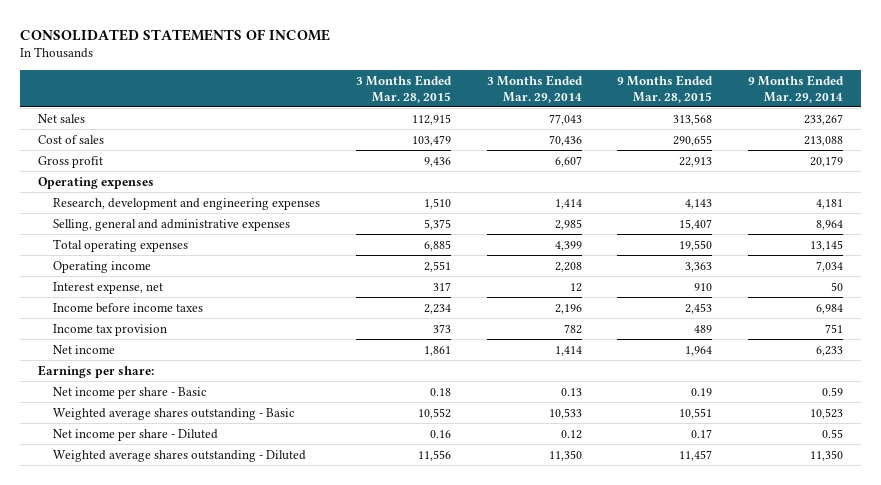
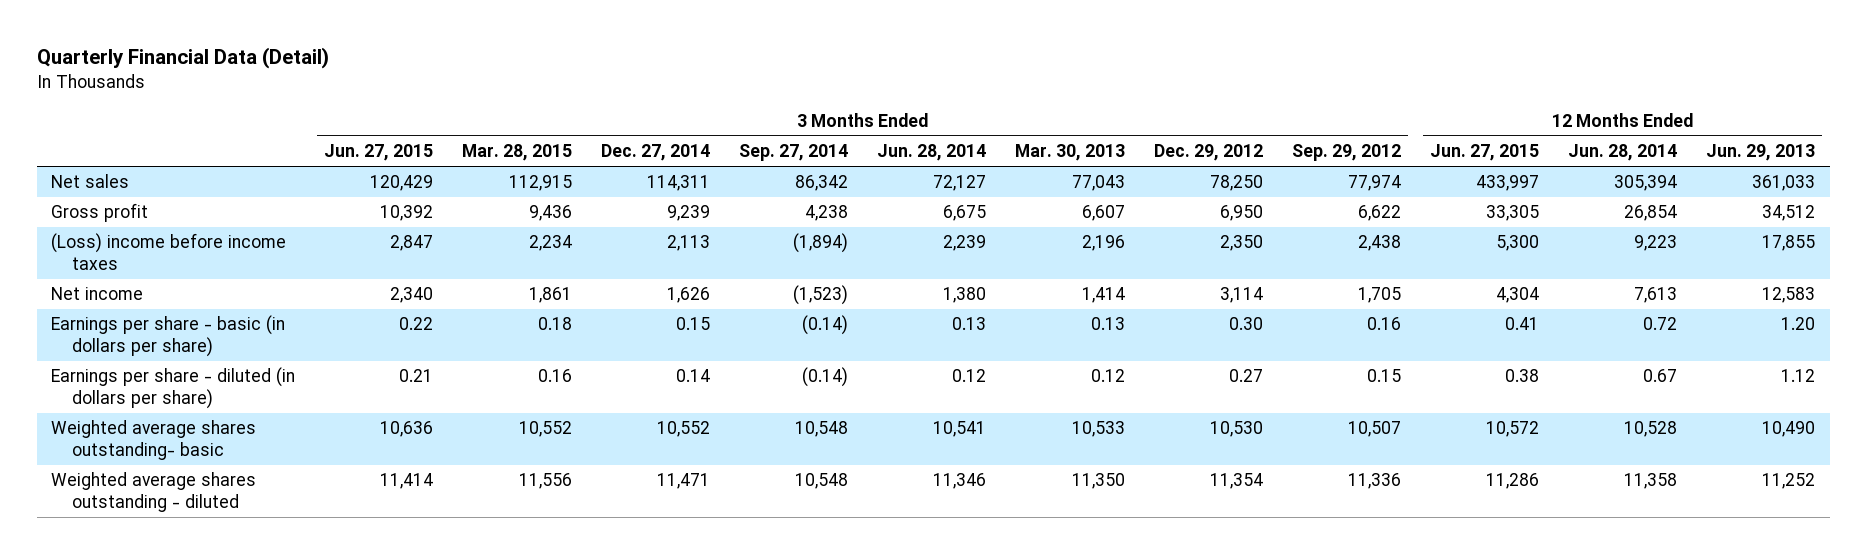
- CONSOLIDATED STATEMENTS OF INCOME
+ Quarterly Financial Data (Detail)
- | 3 Months Ended Mar. 28, 2015 | 3 Months Ended Mar. 29, 2014 | 9 Months Ended Mar. 28, 2015 | 9 Months Ended Mar. 29, 2014
+ | 3 Months Ended Jun. 27, 2015 | 3 Months Ended Mar. 28, 2015 | 3 Months Ended Dec. 27, 2014 | 3 Months Ended Sep. 27, 2014 | 3 Months Ended Jun. 28, 2014 | 3 Months Ended Mar. 30, 2013 | 3 Months Ended Dec. 29, 2012 | 3 Months Ended Sep. 29, 2012 | 12 Months Ended Jun. 27, 2015 | 12 Months Ended Jun. 28, 2014 | 12 Months Ended Jun. 29, 2013
- Cost of sales | 103,479 | 70,436 | 290,655 | 213,088
- Operating expenses
- Research, development and engineering expenses | 1,510 | 1,414 | 4,143 | 4,181
- Selling, general and administrative expenses | 5,375 | 2,985 | 15,407 | 8,964
- Total operating expenses | 6,885 | 4,399 | 19,550 | 13,145
- Operating income | 2,551 | 2,208 | 3,363 | 7,034
- Interest expense, net | 317 | 12 | 910 | 50
- Income before income taxes | 2,234 | 2,196 | 2,453 | 6,984
- Income tax provision | 373 | 782 | 489 | 751
+ (Loss) income before income taxes | 2,847 | 2,234 | 2,113 | (1,894) | 2,239 | 2,196 | 2,350 | 2,438 | 5,300 | 9,223 | 17,855
- Earnings per share:
- Net income per share - Basic | 0.18 | 0.13 | 0.19 | 0.59
- Weighted average shares outstanding - Basic | 10,552 | 10,533 | 10,551 | 10,523
- Net income per share - Diluted | 0.16 | 0.12 | 0.17 | 0.55
- Weighted average shares outstanding - Diluted | 11,556 | 11,350 | 11,457 | 11,350
+ Earnings per share - basic (in dollars per share) | 0.22 | 0.18 | 0.15 | (0.14) | 0.13 | 0.13 | 0.30 | 0.16 | 0.41 | 0.72 | 1.20
+ Earnings per share - diluted (in dollars per share) | 0.21 | 0.16 | 0.14 | (0.14) | 0.12 | 0.12 | 0.27 | 0.15 | 0.38 | 0.67 | 1.12
+ Weighted average shares outstanding- basic | 10,636 | 10,552 | 10,552 | 10,548 | 10,541 | 10,533 | 10,530 | 10,507 | 10,572 | 10,528 | 10,490
+ Weighted average shares outstanding - diluted | 11,414 | 11,556 | 11,471 | 10,548 | 11,346 | 11,350 | 11,354 | 11,336 | 11,286 | 11,358 | 11,252

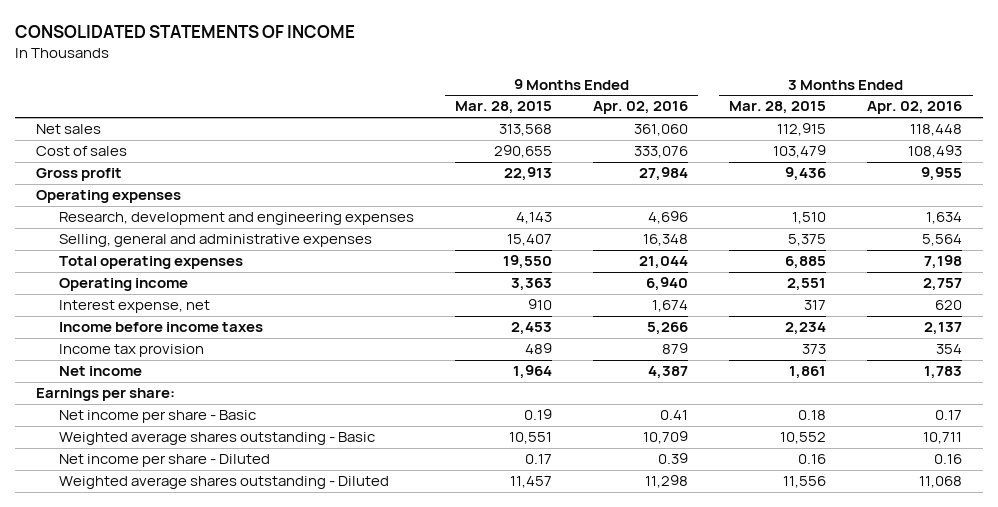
- Quarterly Financial Data (Detail)
+ CONSOLIDATED STATEMENTS OF INCOME
- | 3 Months Ended Jun. 27, 2015 | 3 Months Ended Mar. 28, 2015 | 3 Months Ended Dec. 27, 2014 | 3 Months Ended Sep. 27, 2014 | 3 Months Ended Jun. 28, 2014 | 3 Months Ended Mar. 30, 2013 | 3 Months Ended Dec. 29, 2012 | 3 Months Ended Sep. 29, 2012 | 12 Months Ended Jun. 27, 2015 | 12 Months Ended Jun. 28, 2014 | 12 Months Ended Jun. 29, 2013
+ | 9 Months Ended Mar. 28, 2015 | 9 Months Ended Apr. 02, 2016 | 3 Months Ended Mar. 28, 2015 | 3 Months Ended Apr. 02, 2016
+ Cost of sales | 290,655 | 333,076 | 103,479 | 108,493
- (Loss) income before income taxes | 2,847 | 2,234 | 2,113 | (1,894) | 2,239 | 2,196 | 2,350 | 2,438 | 5,300 | 9,223 | 17,855
+ Operating expenses
+ Research, development and engineering expenses | 4,143 | 4,696 | 1,510 | 1,634
+ Selling, general and administrative expenses | 15,407 | 16,348 | 5,375 | 5,564
+ Total operating expenses | 19,550 | 21,044 | 6,885 | 7,198
+ Operating income | 3,363 | 6,940 | 2,551 | 2,757
+ Interest expense, net | 910 | 1,674 | 317 | 620
+ Income before income taxes | 2,453 | 5,266 | 2,234 | 2,137
+ Income tax provision | 489 | 879 | 373 | 354
- Earnings per share - basic (in dollars per share) | 0.22 | 0.18 | 0.15 | (0.14) | 0.13 | 0.13 | 0.30 | 0.16 | 0.41 | 0.72 | 1.20
- Earnings per share - diluted (in dollars per share) | 0.21 | 0.16 | 0.14 | (0.14) | 0.12 | 0.12 | 0.27 | 0.15 | 0.38 | 0.67 | 1.12
- Weighted average shares outstanding- basic | 10,636 | 10,552 | 10,552 | 10,548 | 10,541 | 10,533 | 10,530 | 10,507 | 10,572 | 10,528 | 10,490
- Weighted average shares outstanding - diluted | 11,414 | 11,556 | 11,471 | 10,548 | 11,346 | 11,350 | 11,354 | 11,336 | 11,286 | 11,358 | 11,252
+ Earnings per share:
+ Net income per share - Basic | 0.19 | 0.41 | 0.18 | 0.17
+ Weighted average shares outstanding - Basic | 10,551 | 10,709 | 10,552 | 10,711
+ Net income per share - Diluted | 0.17 | 0.39 | 0.16 | 0.16
+ Weighted average shares outstanding - Diluted | 11,457 | 11,298 | 11,556 | 11,068

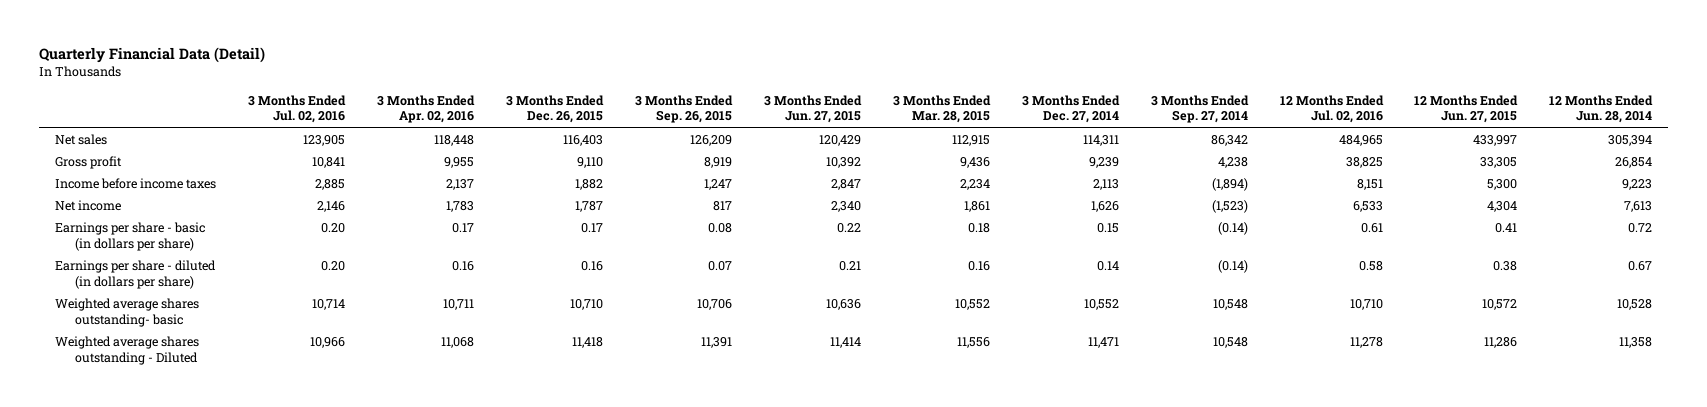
- CONSOLIDATED STATEMENTS OF INCOME
+ Quarterly Financial Data (Detail)
- | 9 Months Ended Mar. 28, 2015 | 9 Months Ended Apr. 02, 2016 | 3 Months Ended Mar. 28, 2015 | 3 Months Ended Apr. 02, 2016
+ | 3 Months Ended Jul. 02, 2016 | 3 Months Ended Apr. 02, 2016 | 3 Months Ended Dec. 26, 2015 | 3 Months Ended Sep. 26, 2015 | 3 Months Ended Jun. 27, 2015 | 3 Months Ended Mar. 28, 2015 | 3 Months Ended Dec. 27, 2014 | 3 Months Ended Sep. 27, 2014 | 12 Months Ended Jul. 02, 2016 | 12 Months Ended Jun. 27, 2015 | 12 Months Ended Jun. 28, 2014
- Cost of sales | 290,655 | 333,076 | 103,479 | 108,493
- Operating expenses
- Research, development and engineering expenses | 4,143 | 4,696 | 1,510 | 1,634
- Selling, general and administrative expenses | 15,407 | 16,348 | 5,375 | 5,564
- Total operating expenses | 19,550 | 21,044 | 6,885 | 7,198
- Operating income | 3,363 | 6,940 | 2,551 | 2,757
- Interest expense, net | 910 | 1,674 | 317 | 620
- Income tax provision | 489 | 879 | 373 | 354
- Earnings per share:
- Net income per share - Basic | 0.19 | 0.41 | 0.18 | 0.17
- Weighted average shares outstanding - Basic | 10,551 | 10,709 | 10,552 | 10,711
- Net income per share - Diluted | 0.17 | 0.39 | 0.16 | 0.16
+ Earnings per share - basic (in dollars per share) | 0.20 | 0.17 | 0.17 | 0.08 | 0.22 | 0.18 | 0.15 | (0.14) | 0.61 | 0.41 | 0.72
+ Earnings per share - diluted (in dollars per share) | 0.20 | 0.16 | 0.16 | 0.07 | 0.21 | 0.16 | 0.14 | (0.14) | 0.58 | 0.38 | 0.67
+ Weighted average shares outstanding- basic | 10,714 | 10,711 | 10,710 | 10,706 | 10,636 | 10,552 | 10,552 | 10,548 | 10,710 | 10,572 | 10,528

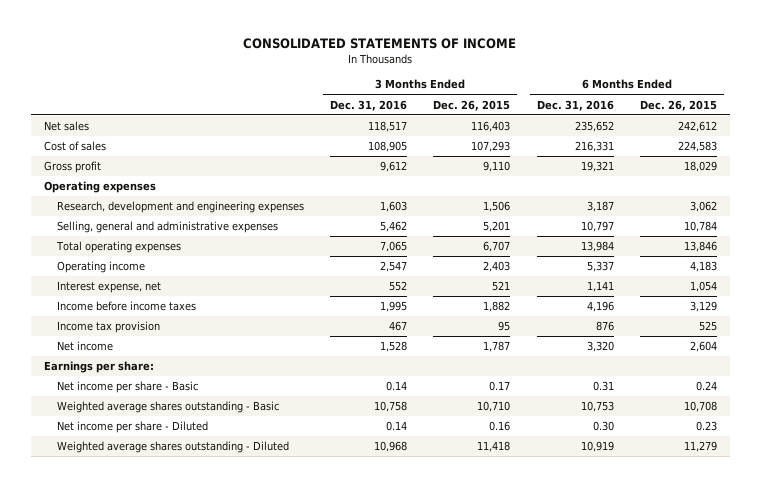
- Quarterly Financial Data (Detail)
+ CONSOLIDATED STATEMENTS OF INCOME
- | 3 Months Ended Jul. 02, 2016 | 3 Months Ended Apr. 02, 2016 | 3 Months Ended Dec. 26, 2015 | 3 Months Ended Sep. 26, 2015 | 3 Months Ended Jun. 27, 2015 | 3 Months Ended Mar. 28, 2015 | 3 Months Ended Dec. 27, 2014 | 3 Months Ended Sep. 27, 2014 | 12 Months Ended Jul. 02, 2016 | 12 Months Ended Jun. 27, 2015 | 12 Months Ended Jun. 28, 2014
+ | 3 Months Ended Dec. 31, 2016 | 3 Months Ended Dec. 26, 2015 | 6 Months Ended Dec. 31, 2016 | 6 Months Ended Dec. 26, 2015
+ Cost of sales | 108,905 | 107,293 | 216,331 | 224,583
+ Operating expenses
+ Research, development and engineering expenses | 1,603 | 1,506 | 3,187 | 3,062
+ Selling, general and administrative expenses | 5,462 | 5,201 | 10,797 | 10,784
+ Total operating expenses | 7,065 | 6,707 | 13,984 | 13,846
+ Operating income | 2,547 | 2,403 | 5,337 | 4,183
+ Interest expense, net | 552 | 521 | 1,141 | 1,054
+ Income tax provision | 467 | 95 | 876 | 525
- Earnings per share - basic (in dollars per share) | 0.20 | 0.17 | 0.17 | 0.08 | 0.22 | 0.18 | 0.15 | (0.14) | 0.61 | 0.41 | 0.72
- Earnings per share - diluted (in dollars per share) | 0.20 | 0.16 | 0.16 | 0.07 | 0.21 | 0.16 | 0.14 | (0.14) | 0.58 | 0.38 | 0.67
- Weighted average shares outstanding- basic | 10,714 | 10,711 | 10,710 | 10,706 | 10,636 | 10,552 | 10,552 | 10,548 | 10,710 | 10,572 | 10,528
+ Earnings per share:
+ Net income per share - Basic | 0.14 | 0.17 | 0.31 | 0.24
+ Weighted average shares outstanding - Basic | 10,758 | 10,710 | 10,753 | 10,708
+ Net income per share - Diluted | 0.14 | 0.16 | 0.30 | 0.23

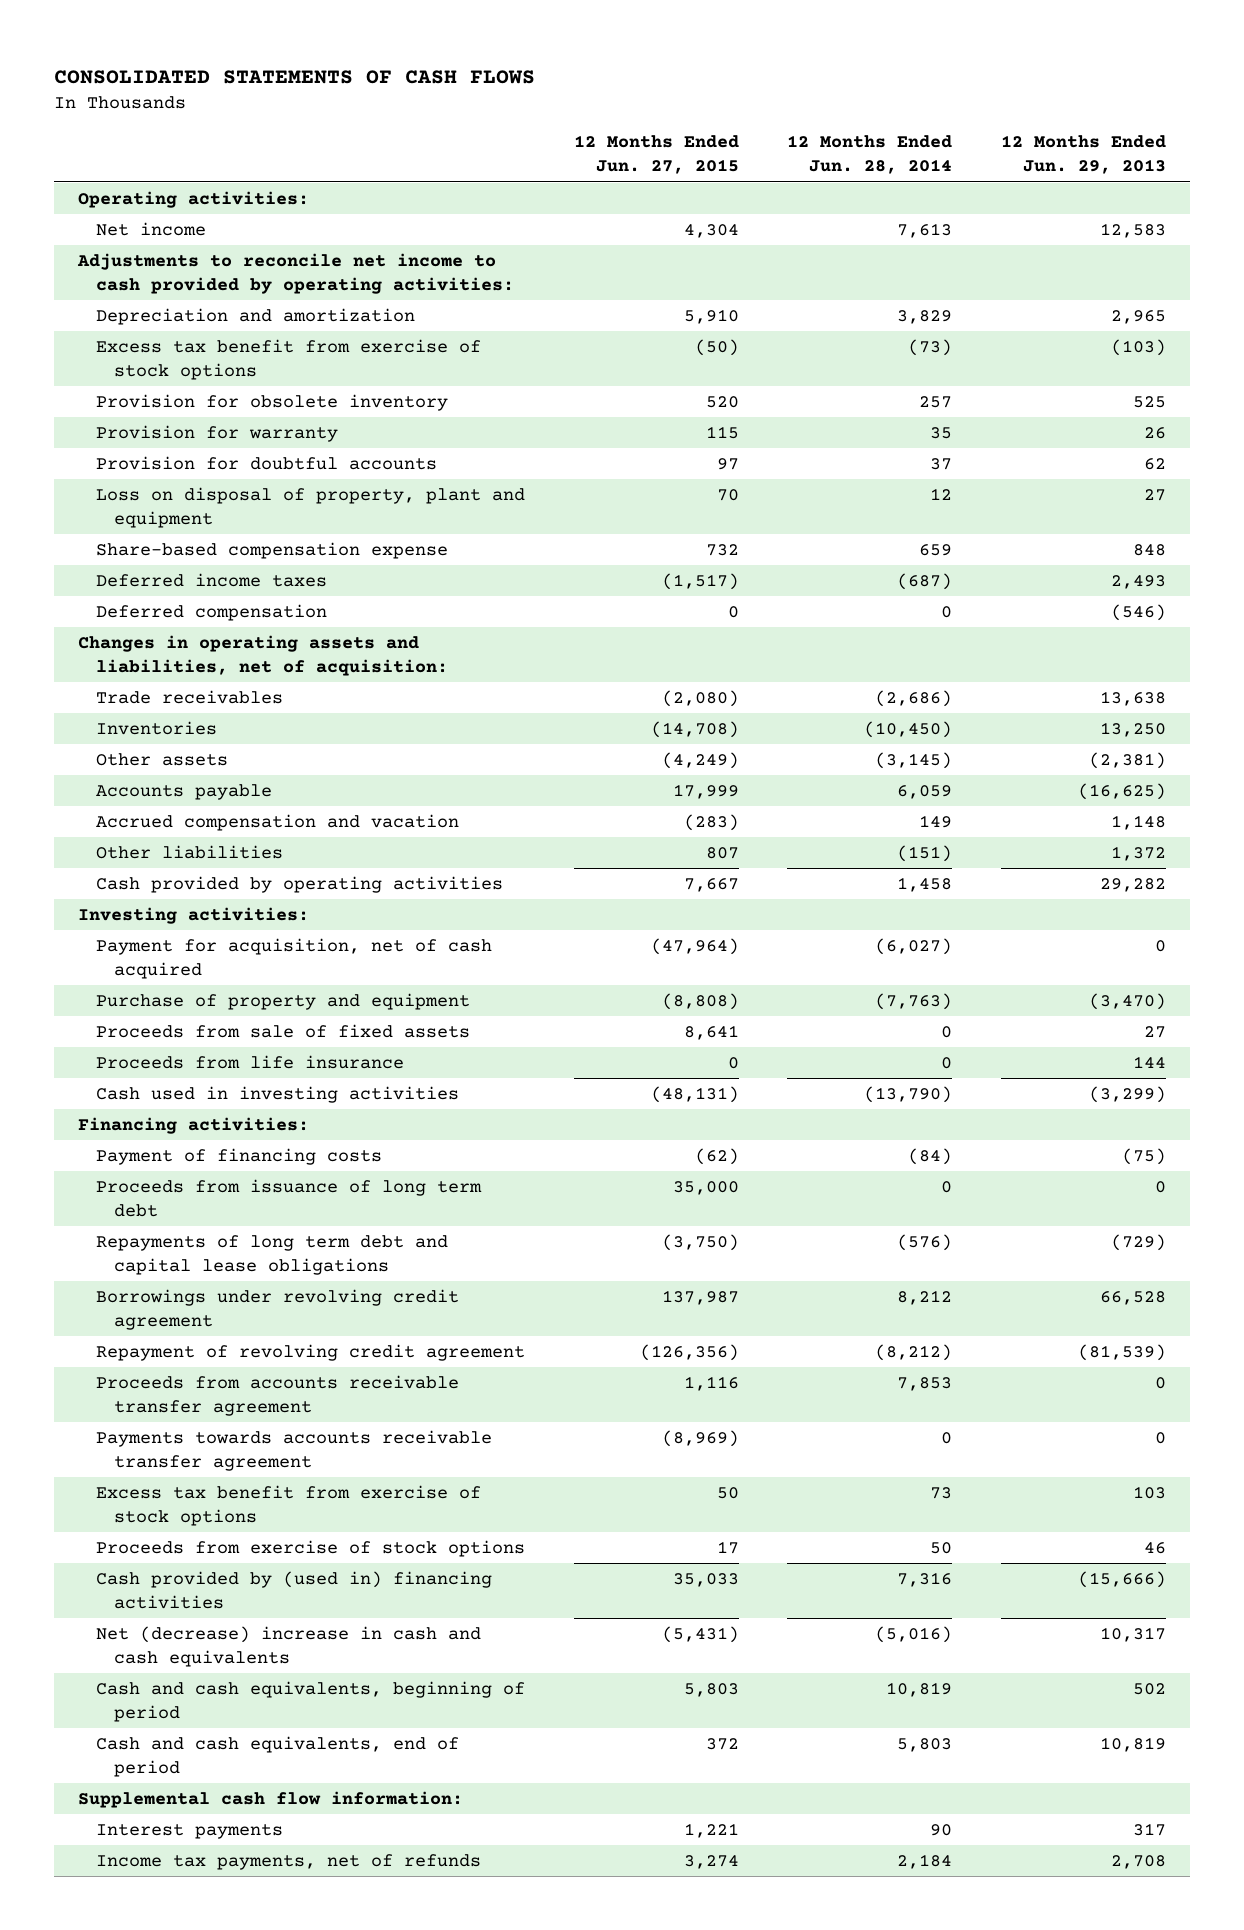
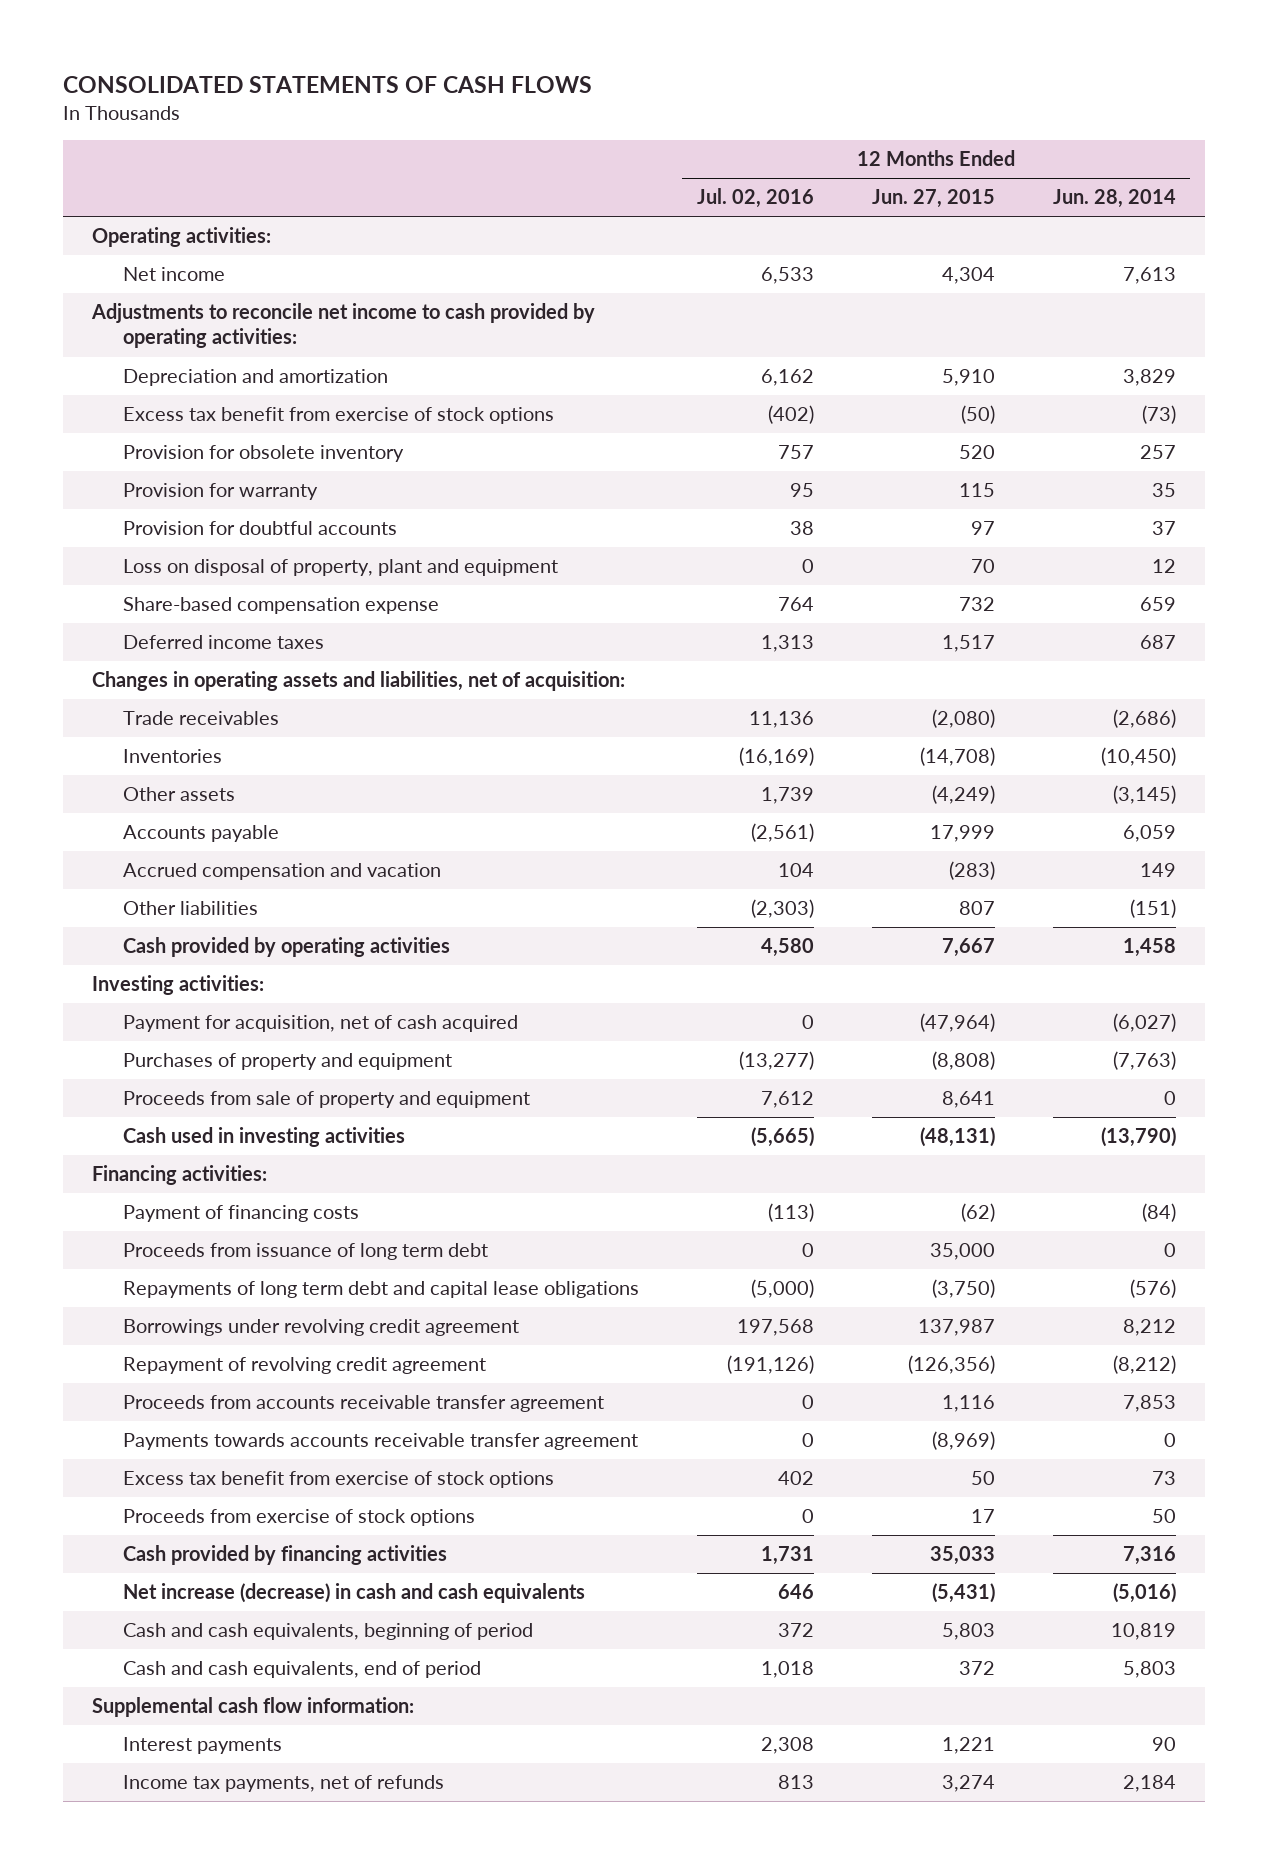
- | 12 Months Ended Jun. 27, 2015 | 12 Months Ended Jun. 28, 2014 | 12 Months Ended Jun. 29, 2013
+ | 12 Months Ended Jul. 02, 2016 | 12 Months Ended Jun. 27, 2015 | 12 Months Ended Jun. 28, 2014
- Deferred income taxes | (1,517) | (687) | 2,493
- Deferred compensation | 0 | 0 | (546)
+ Deferred income taxes | 1,313 | 1,517 | 687
- Purchase of property and equipment | (8,808) | (7,763) | (3,470)
- Proceeds from sale of fixed assets | 8,641 | 0 | 27
- Proceeds from life insurance | 0 | 0 | 144
+ Purchases of property and equipment | (13,277) | (8,808) | (7,763)
+ Proceeds from sale of property and equipment | 7,612 | 8,641 | 0
- Cash provided by (used in) financing activities | 35,033 | 7,316 | (15,666)
- Net (decrease) increase in cash and cash equivalents | (5,431) | (5,016) | 10,317
+ Cash provided by financing activities | 1,731 | 35,033 | 7,316
+ Net increase (decrease) in cash and cash equivalents | 646 | (5,431) | (5,016)

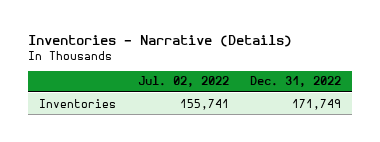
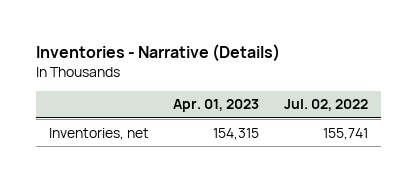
- | Jul. 02, 2022 | Dec. 31, 2022
+ | Apr. 01, 2023 | Jul. 02, 2022
- Inventories | 155,741 | 171,749
+ Inventories, net | 154,315 | 155,741

